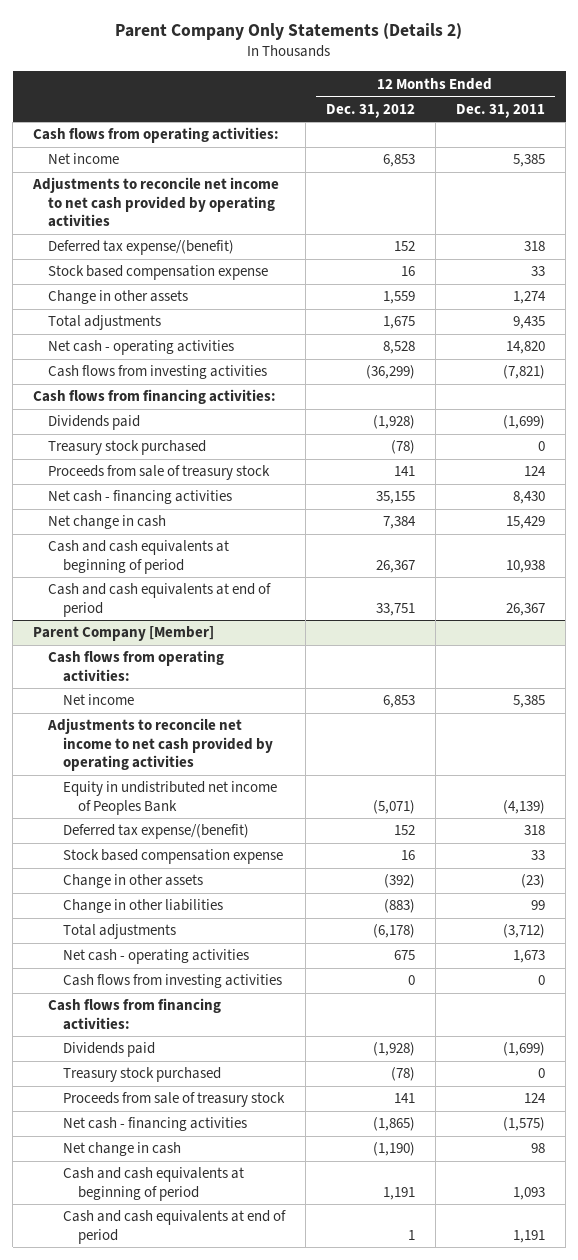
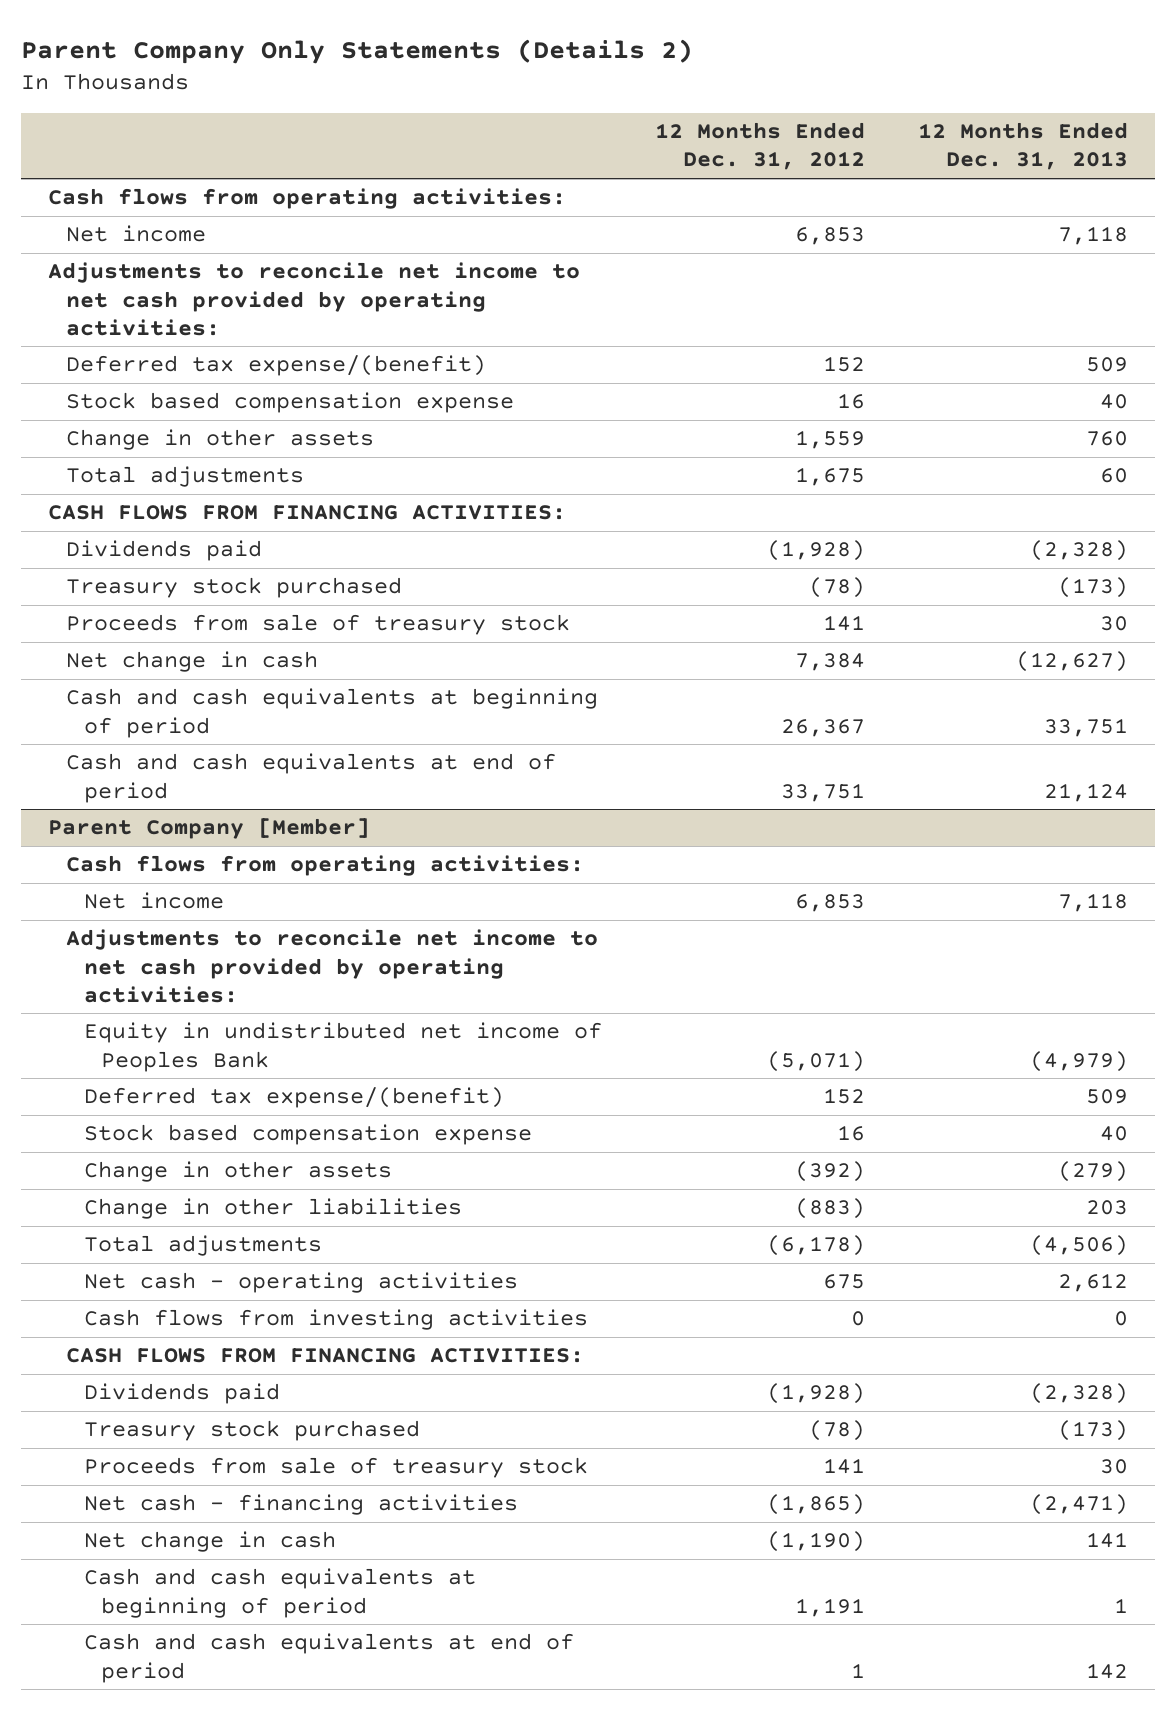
- | 12 Months Ended Dec. 31, 2012 | 12 Months Ended Dec. 31, 2011
+ | 12 Months Ended Dec. 31, 2012 | 12 Months Ended Dec. 31, 2013
- Adjustments to reconcile net income to net cash provided by operating activities
+ Adjustments to reconcile net income to net cash provided by operating activities:
- Net cash - operating activities | 8,528 | 14,820
- Cash flows from investing activities | (36,299) | (7,821)
- Cash flows from financing activities:
+ CASH FLOWS FROM FINANCING ACTIVITIES:
- Net cash - financing activities | 35,155 | 8,430
@ Parent Company [Member]
- Adjustments to reconcile net income to net cash provided by operating activities
+ Adjustments to reconcile net income to net cash provided by operating activities:
- Cash flows from financing activities:
+ CASH FLOWS FROM FINANCING ACTIVITIES:

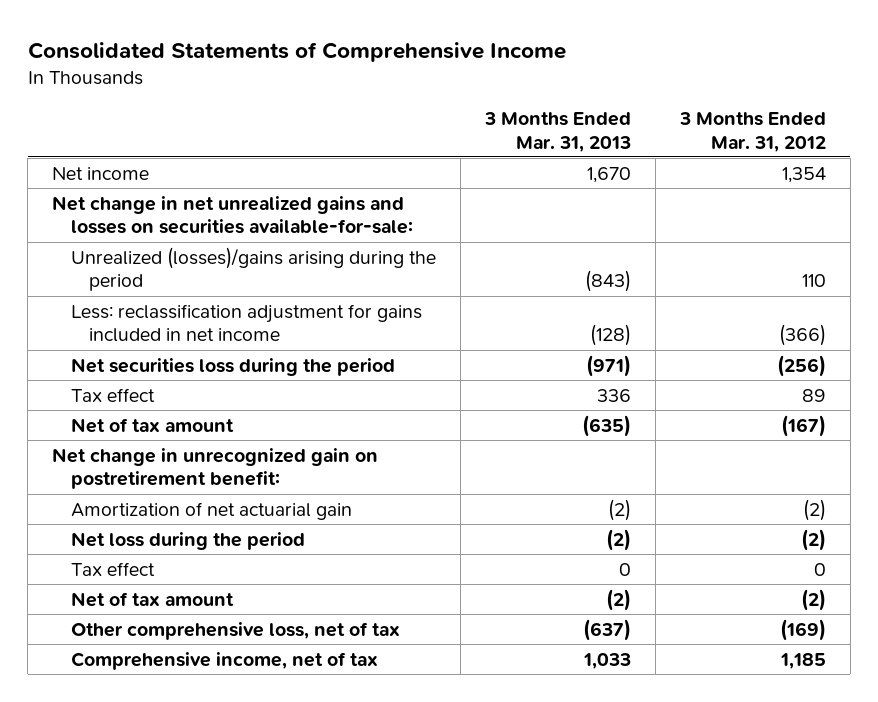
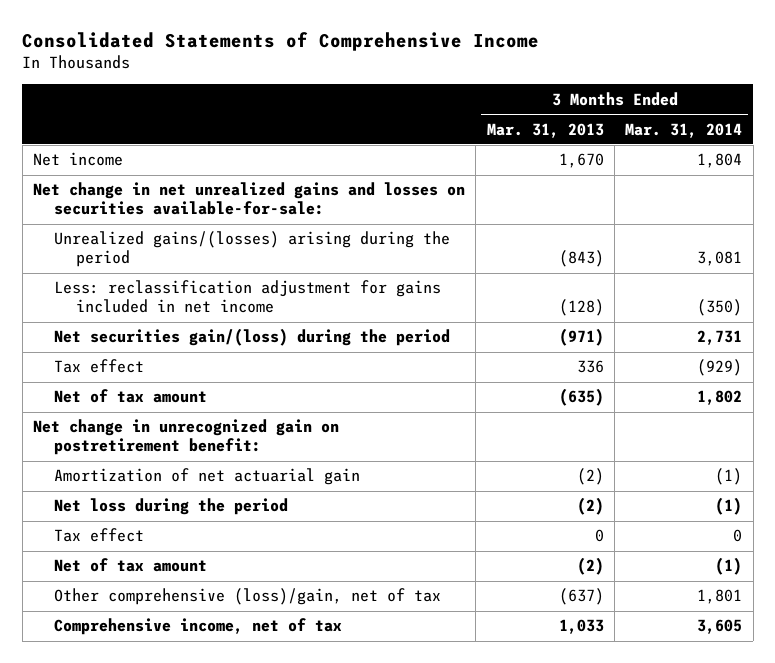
- | 3 Months Ended Mar. 31, 2013 | 3 Months Ended Mar. 31, 2012
+ | 3 Months Ended Mar. 31, 2013 | 3 Months Ended Mar. 31, 2014
- Unrealized (losses)/gains arising during the period | (843) | 110
+ Unrealized gains/(losses) arising during the period | (843) | 3,081
- Net securities loss during the period | (971) | (256)
+ Net securities gain/(loss) during the period | (971) | 2,731
- Other comprehensive loss, net of tax | (637) | (169)
+ Other comprehensive (loss)/gain, net of tax | (637) | 1,801

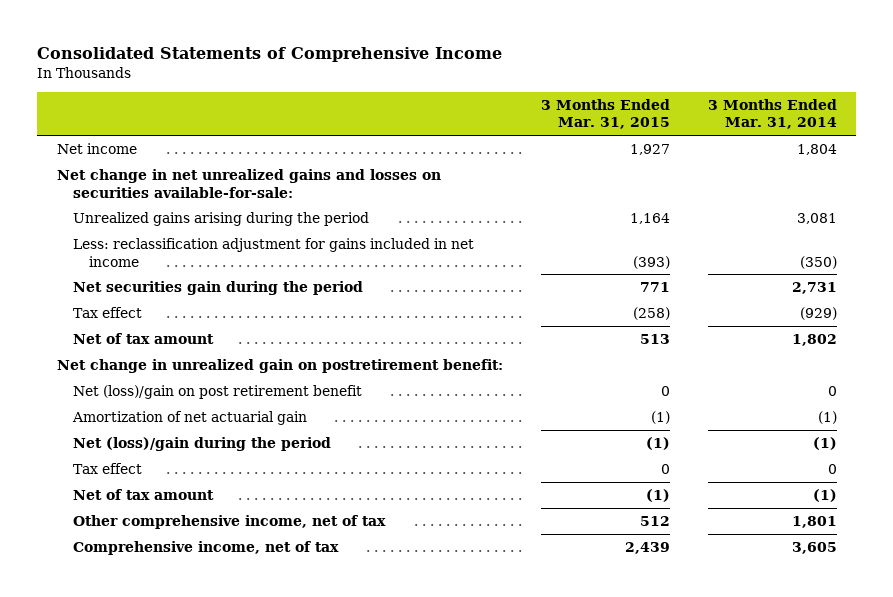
- | 3 Months Ended Mar. 31, 2013 | 3 Months Ended Mar. 31, 2014
+ | 3 Months Ended Mar. 31, 2015 | 3 Months Ended Mar. 31, 2014
- Unrealized gains/(losses) arising during the period | (843) | 3,081
+ Unrealized gains arising during the period | 1,164 | 3,081
- Net securities gain/(loss) during the period | (971) | 2,731
+ Net securities gain during the period | 771 | 2,731
- Net change in unrecognized gain on postretirement benefit:
+ Net change in unrealized gain on postretirement benefit:
+ Net (loss)/gain on post retirement benefit | 0 | 0
- Net loss during the period | (2) | (1)
+ Net (loss)/gain during the period | (1) | (1)
- Other comprehensive (loss)/gain, net of tax | (637) | 1,801
+ Other comprehensive income, net of tax | 512 | 1,801

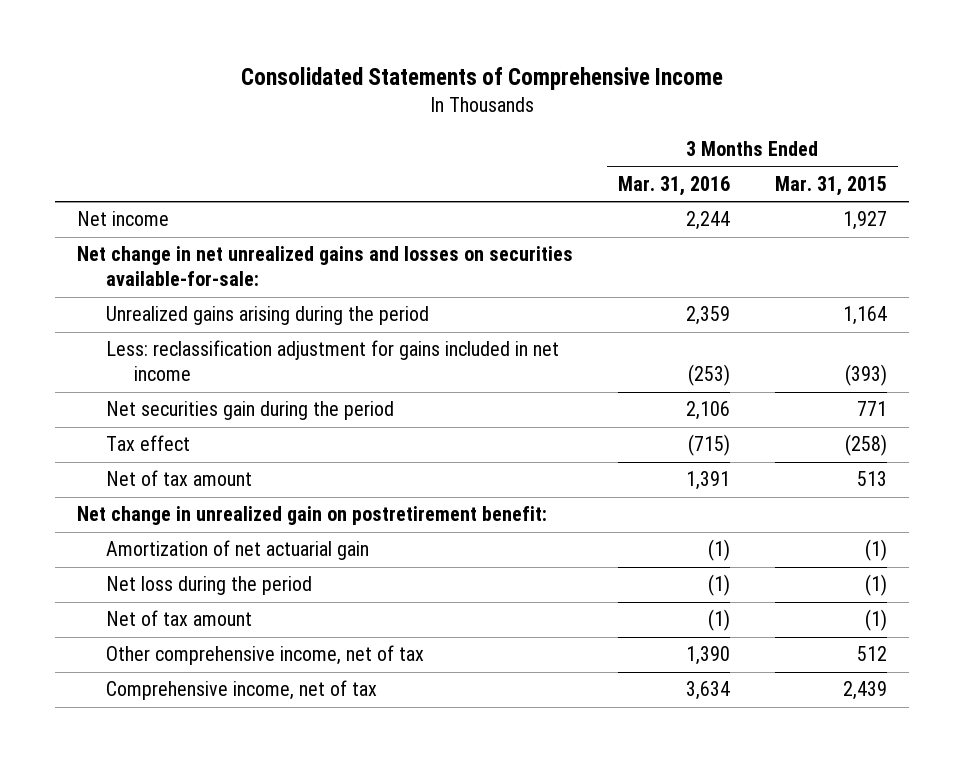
- | 3 Months Ended Mar. 31, 2015 | 3 Months Ended Mar. 31, 2014
+ | 3 Months Ended Mar. 31, 2016 | 3 Months Ended Mar. 31, 2015
- Net (loss)/gain on post retirement benefit | 0 | 0
- Net (loss)/gain during the period | (1) | (1)
- Tax effect | 0 | 0
+ Net loss during the period | (1) | (1)

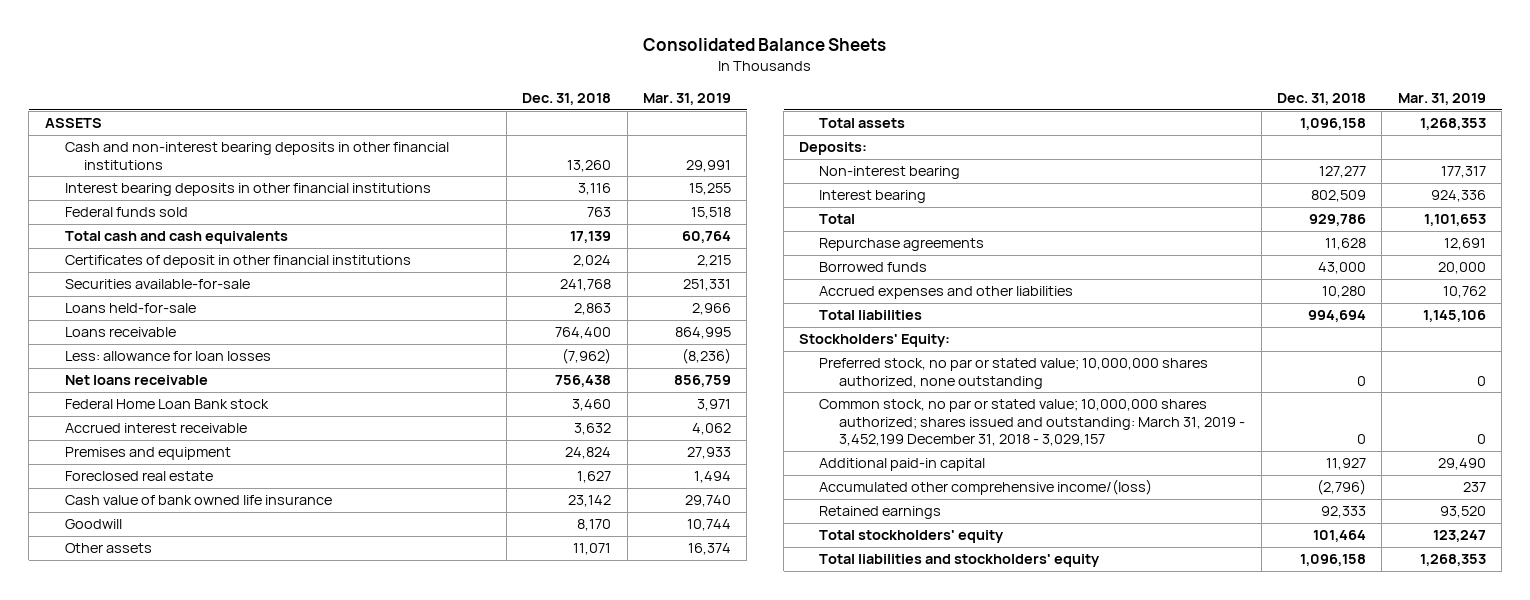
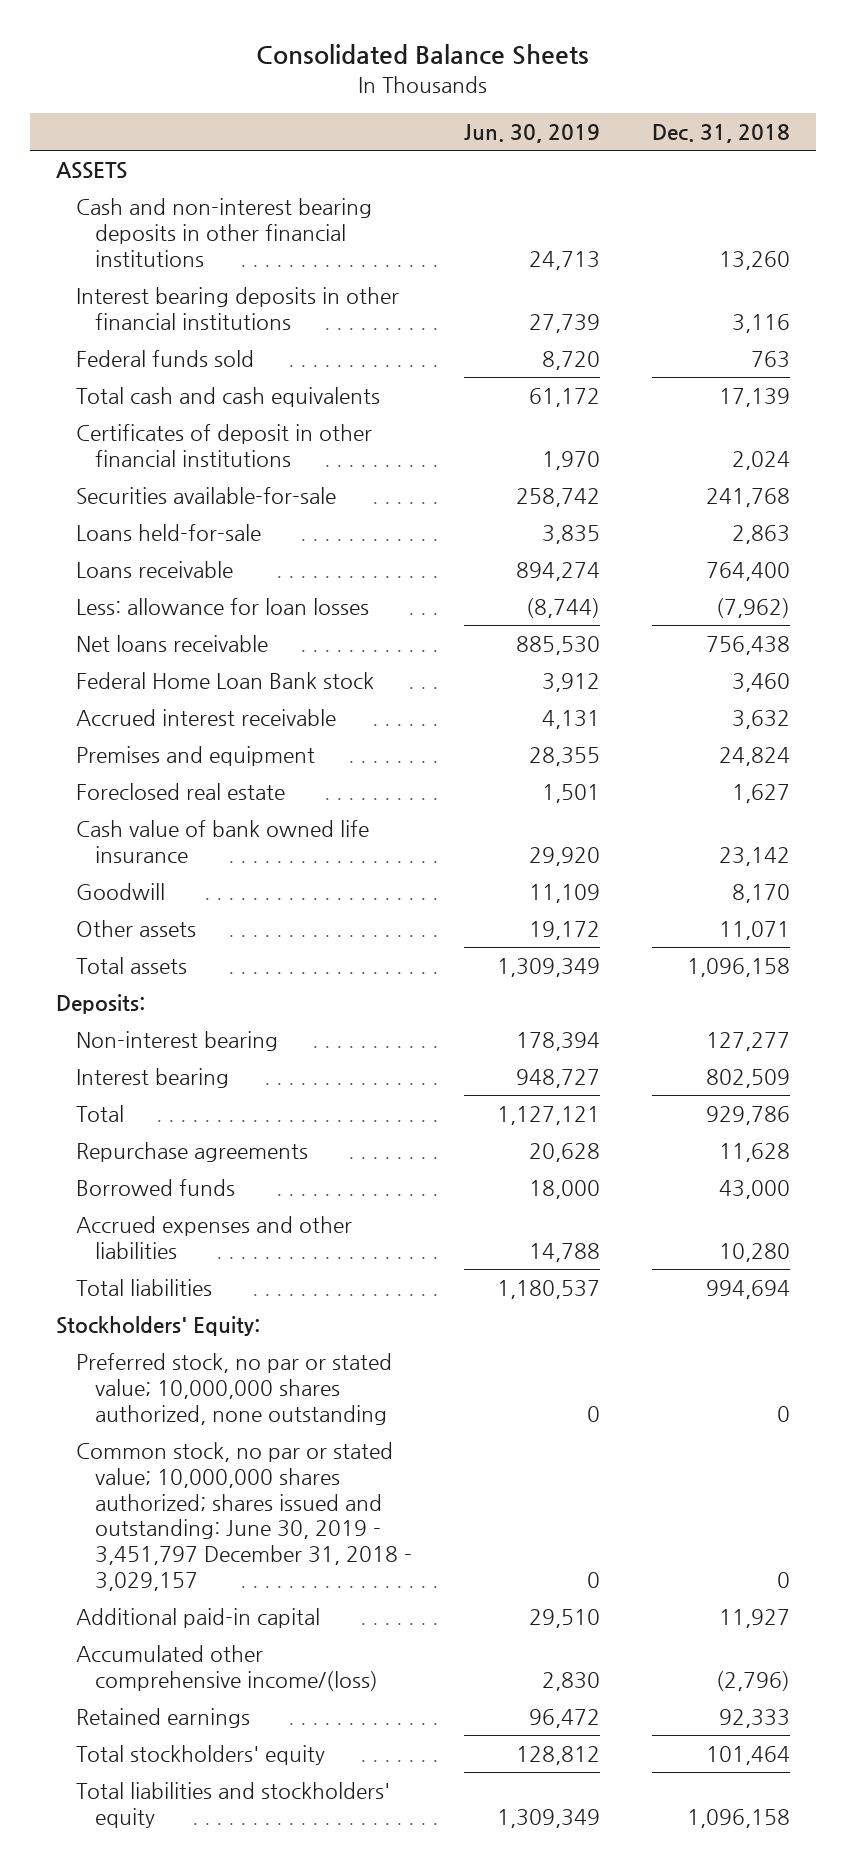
- | Dec. 31, 2018 | Mar. 31, 2019
+ | Jun. 30, 2019 | Dec. 31, 2018
- Common stock, no par or stated value; 10,000,000 shares authorized; shares issued and outstanding: March 31, 2019 - 3,452,199 December 31, 2018 - 3,029,157 | 0 | 0
+ Common stock, no par or stated value; 10,000,000 shares authorized; shares issued and outstanding: June 30, 2019 - 3,451,797 December 31, 2018 - 3,029,157 | 0 | 0

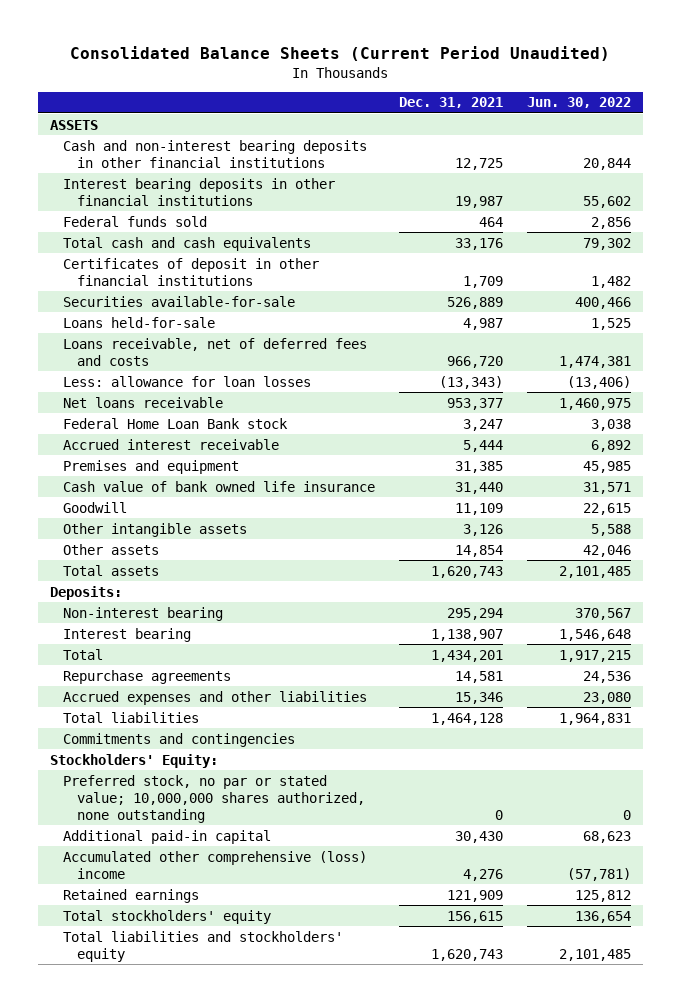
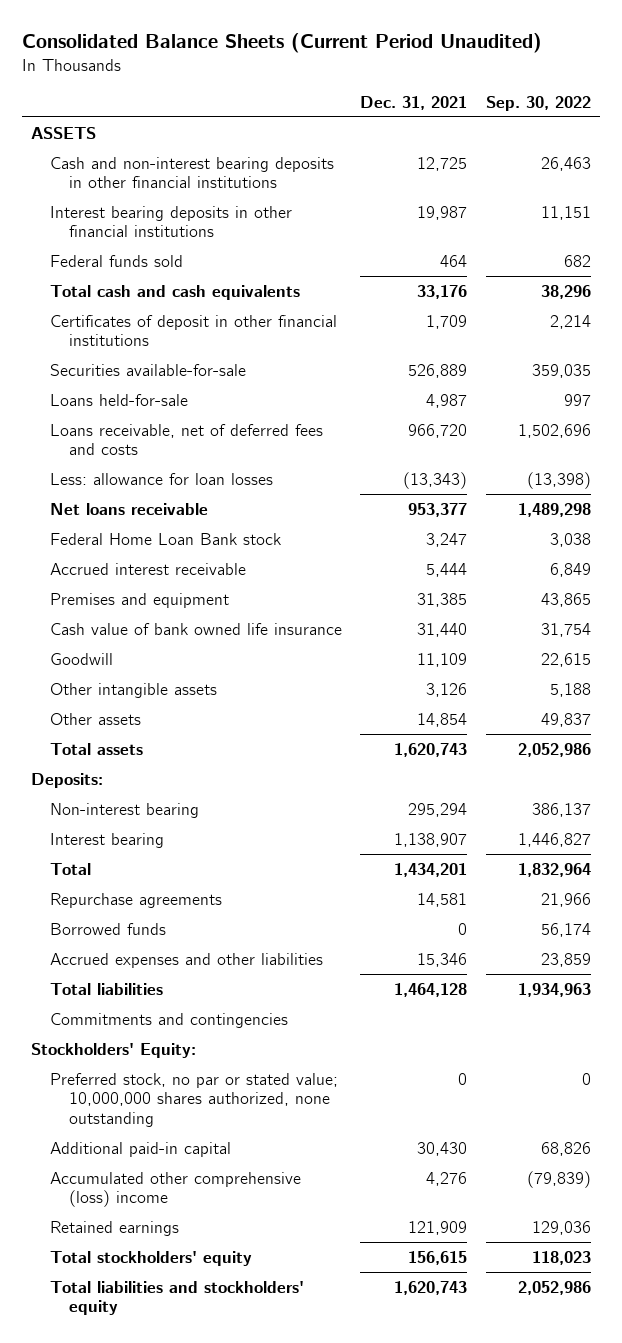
- | Dec. 31, 2021 | Jun. 30, 2022
+ | Dec. 31, 2021 | Sep. 30, 2022
+ Borrowed funds | 0 | 56,174

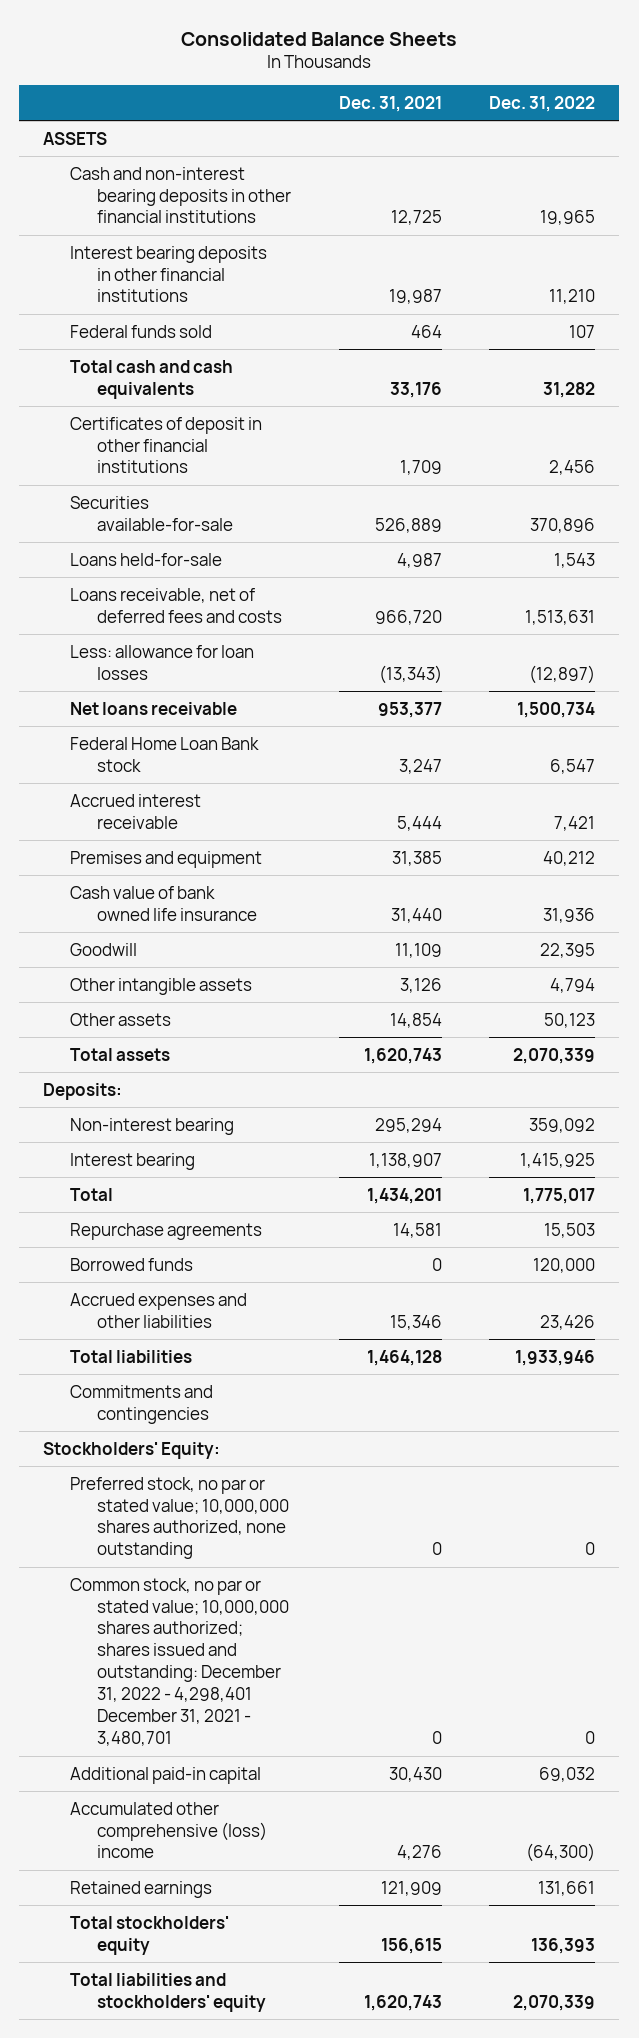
- Consolidated Balance Sheets (Current Period Unaudited)
+ Consolidated Balance Sheets
- | Dec. 31, 2021 | Sep. 30, 2022
+ | Dec. 31, 2021 | Dec. 31, 2022
+ Common stock, no par or stated value; 10,000,000 shares authorized; shares issued and outstanding: December 31, 2022 - 4,298,401 December 31, 2021 - 3,480,701 | 0 | 0

